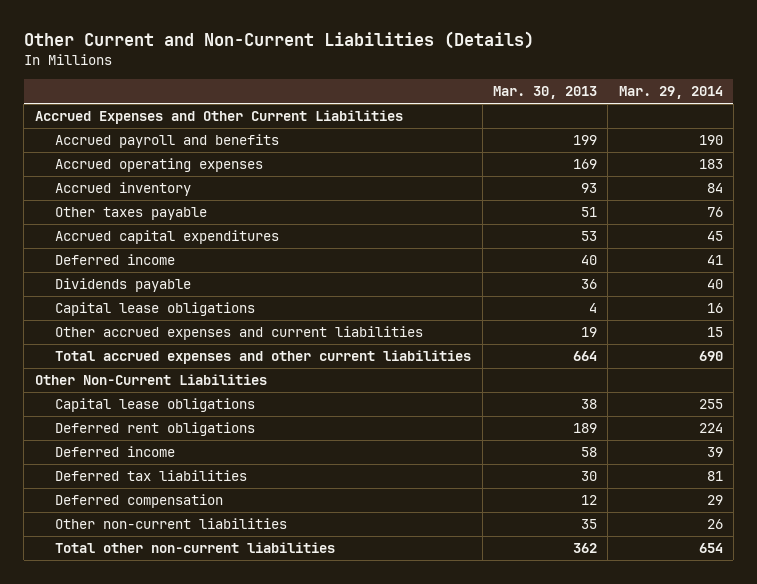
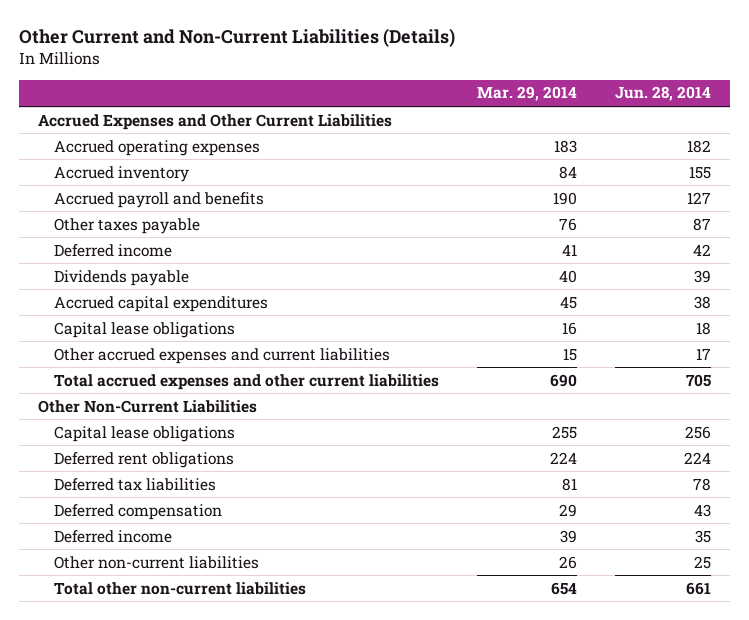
- | Mar. 30, 2013 | Mar. 29, 2014
+ | Mar. 29, 2014 | Jun. 28, 2014
moved down: Accrued payroll and benefits | 190 | 127
moved down: Accrued capital expenditures | 45 | 38
moved down: Deferred income | 39 | 35

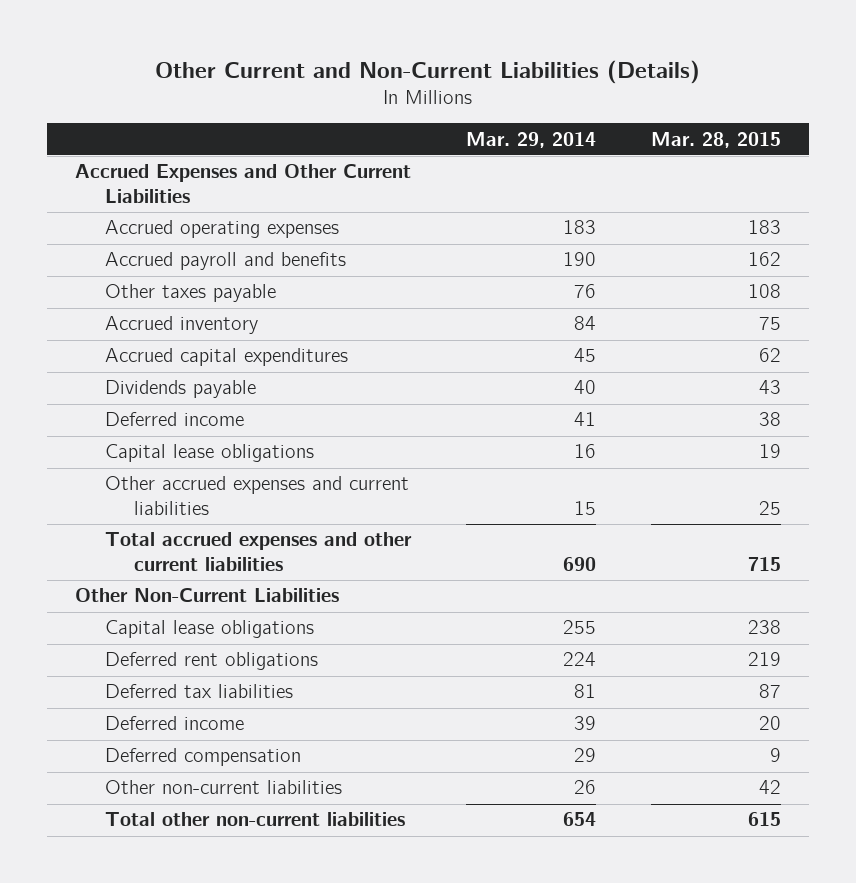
- | Mar. 29, 2014 | Jun. 28, 2014
+ | Mar. 29, 2014 | Mar. 28, 2015
moved down: Accrued inventory | 84 | 75
moved down: Dividends payable | 40 | 43
moved down: Deferred income | 41 | 38
moved down: Deferred compensation | 29 | 9

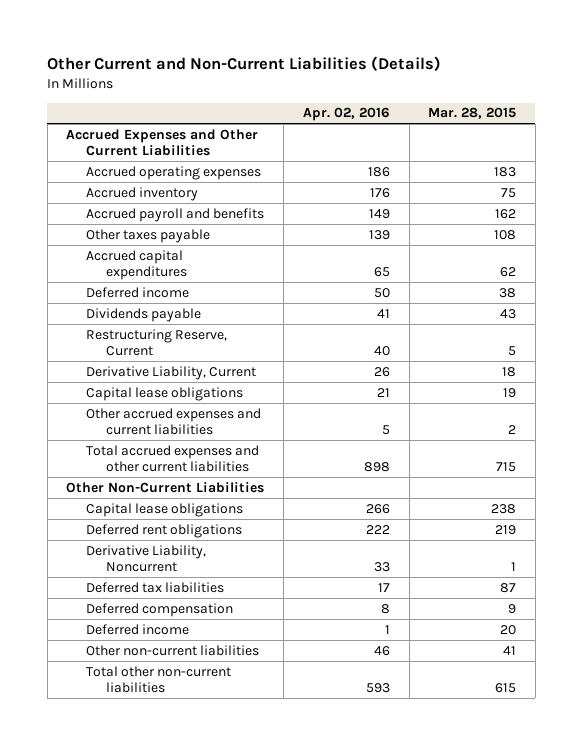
- | Mar. 29, 2014 | Mar. 28, 2015
+ | Apr. 02, 2016 | Mar. 28, 2015
moved up: Accrued inventory | 176 | 75
moved down: Dividends payable | 41 | 43
+ Restructuring Reserve, Current | 40 | 5
+ Derivative Liability, Current | 26 | 18
- Other accrued expenses and current liabilities | 15 | 25
+ Other accrued expenses and current liabilities | 5 | 2
+ Derivative Liability, Noncurrent | 33 | 1
- Other non-current liabilities | 26 | 42
moved down: Deferred income | 1 | 20
+ Other non-current liabilities | 46 | 41

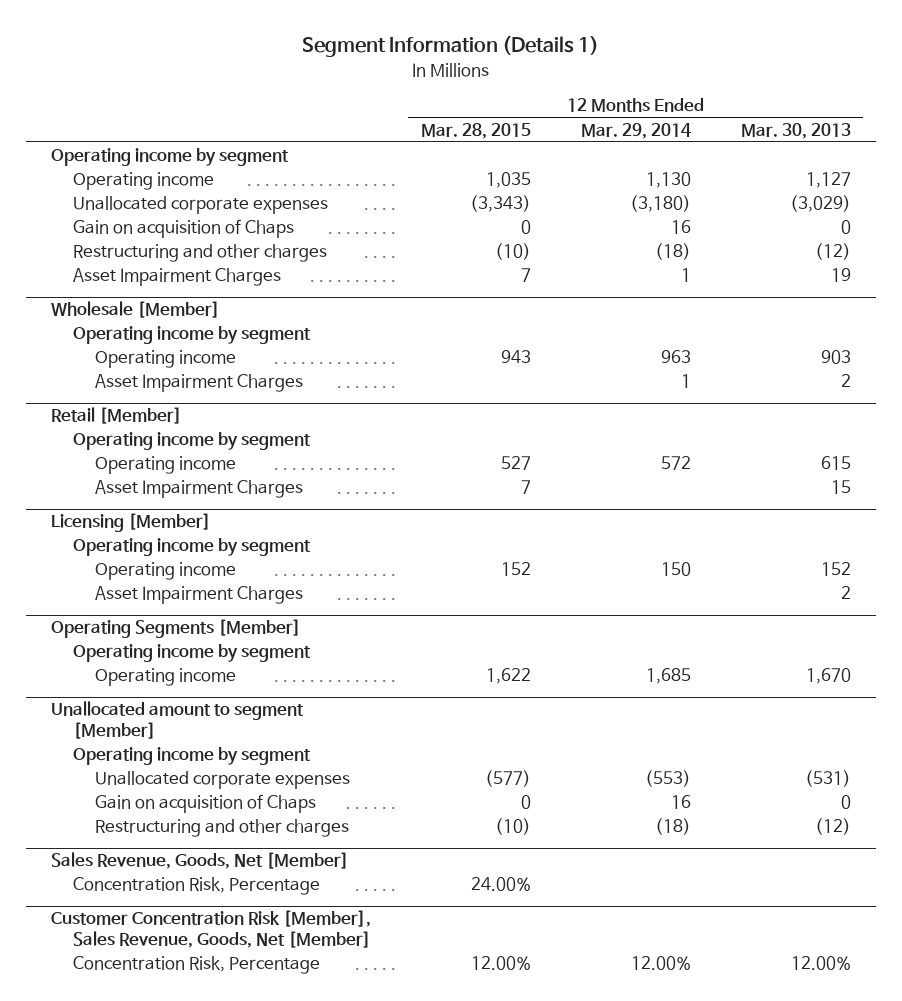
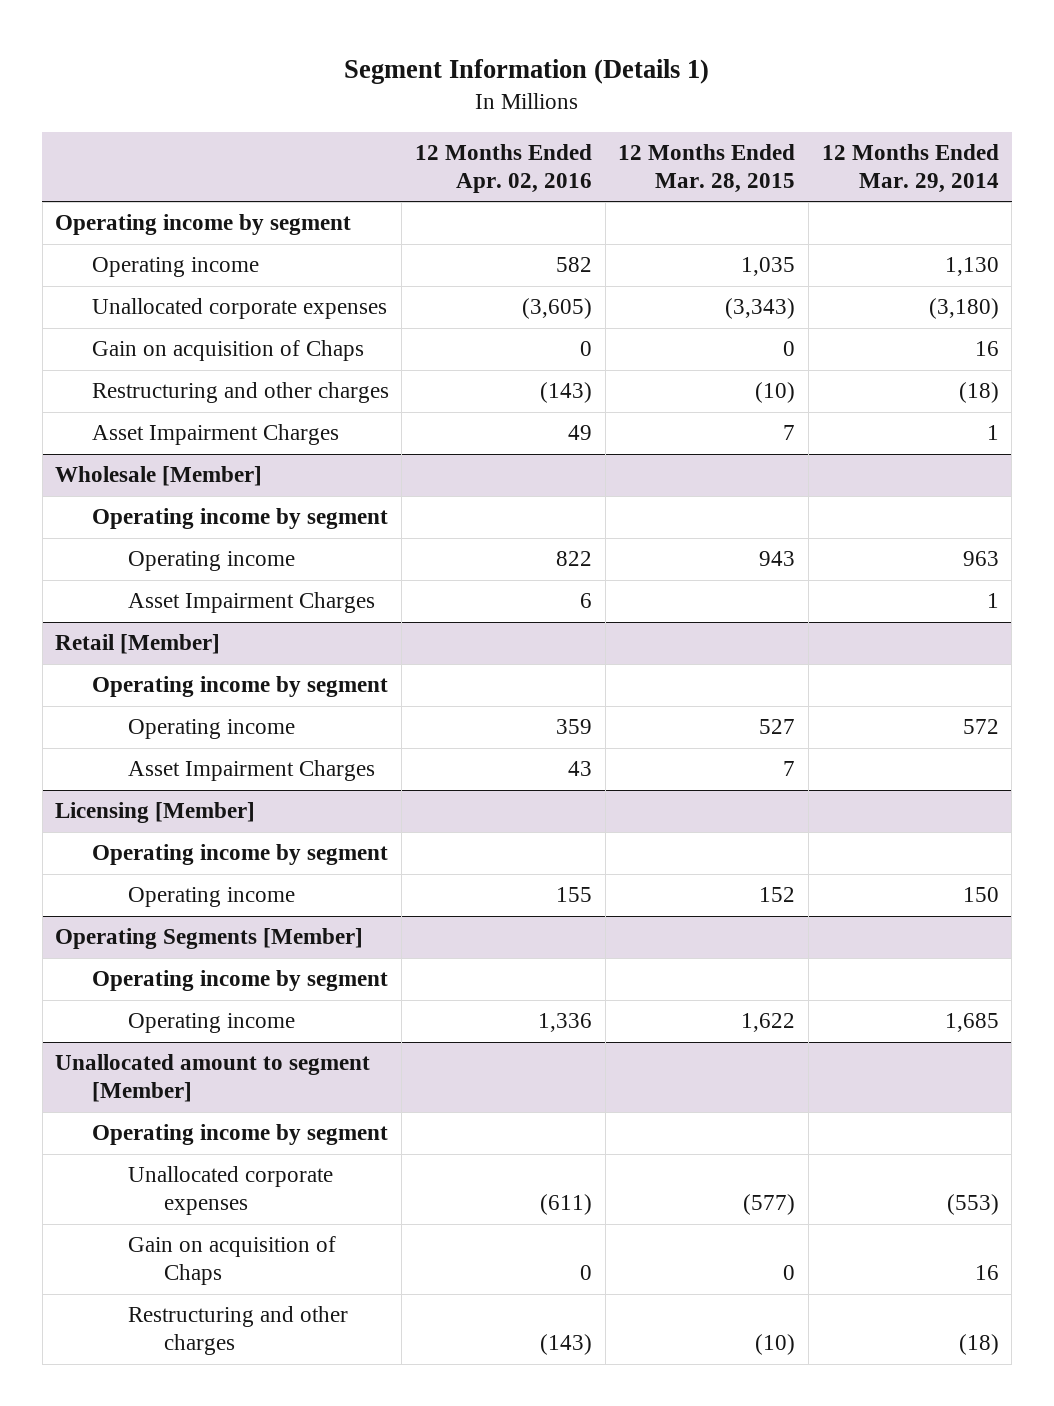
- | 12 Months Ended Mar. 28, 2015 | 12 Months Ended Mar. 29, 2014 | 12 Months Ended Mar. 30, 2013
+ | 12 Months Ended Apr. 02, 2016 | 12 Months Ended Mar. 28, 2015 | 12 Months Ended Mar. 29, 2014
@ Licensing [Member]
- Asset Impairment Charges | | | 2
- Sales Revenue, Goods, Net [Member]
- Concentration Risk, Percentage | 24.00% | |
- Customer Concentration Risk [Member], Sales Revenue, Goods, Net [Member]
- Concentration Risk, Percentage | 12.00% | 12.00% | 12.00%

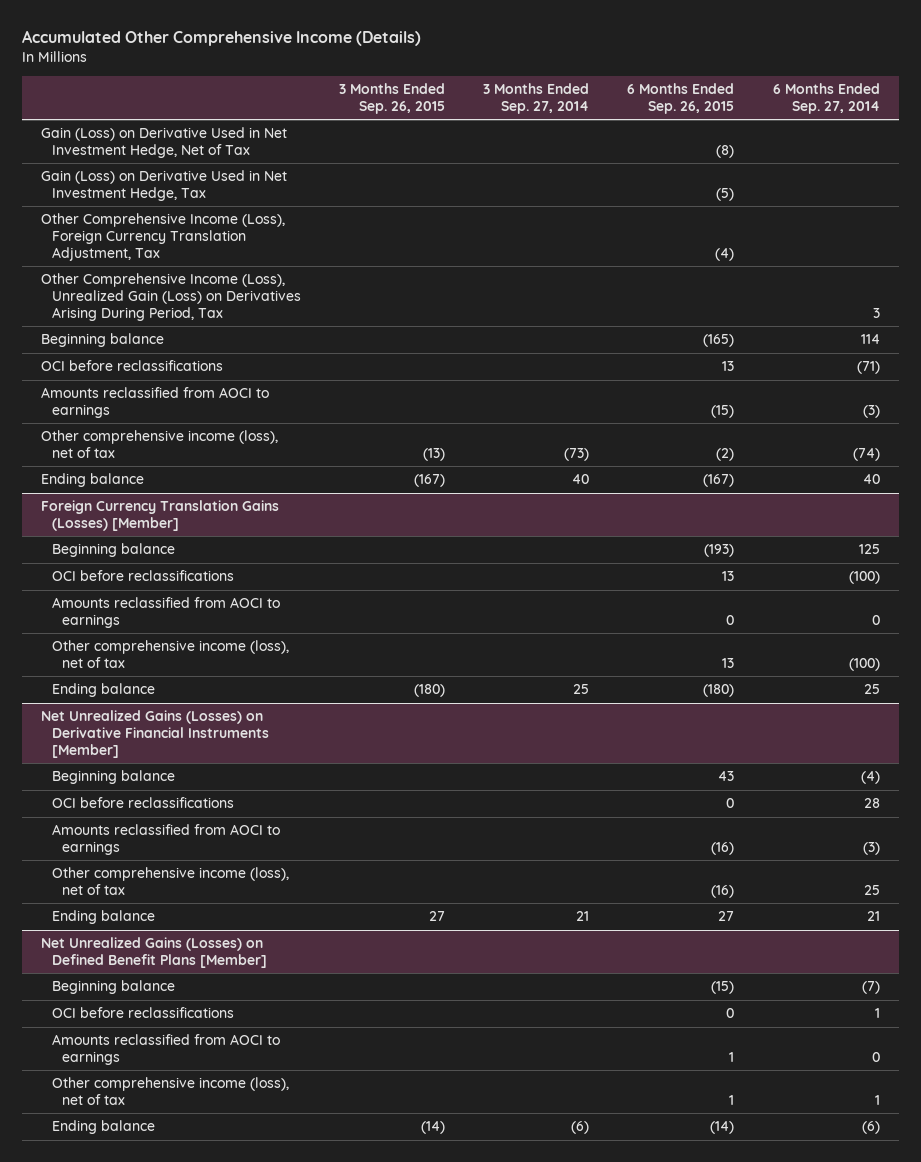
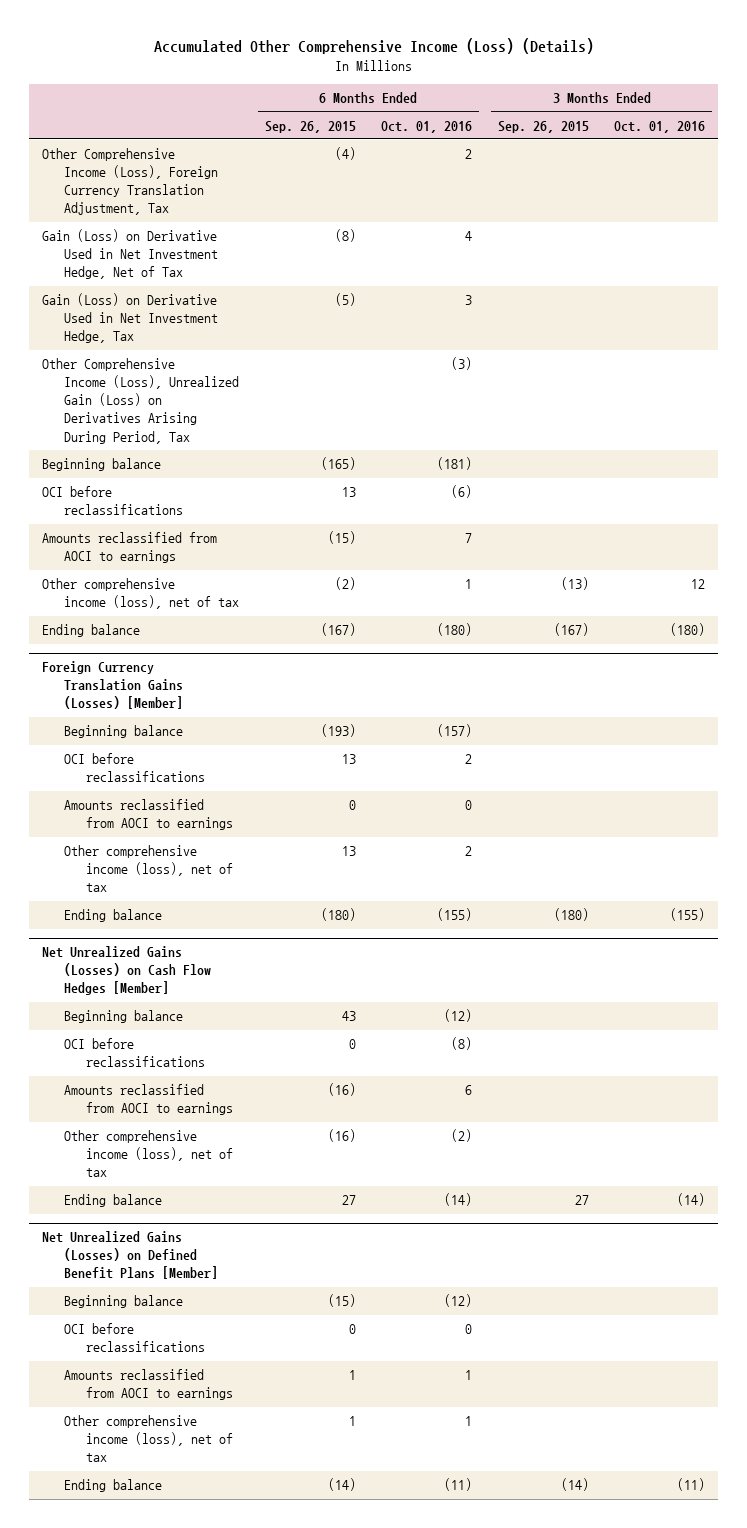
- Accumulated Other Comprehensive Income (Details)
+ Accumulated Other Comprehensive Income (Loss) (Details)
- | 3 Months Ended Sep. 26, 2015 | 3 Months Ended Sep. 27, 2014 | 6 Months Ended Sep. 26, 2015 | 6 Months Ended Sep. 27, 2014
+ | 6 Months Ended Sep. 26, 2015 | 6 Months Ended Oct. 01, 2016 | 3 Months Ended Sep. 26, 2015 | 3 Months Ended Oct. 01, 2016
moved up: Other Comprehensive Income (Loss), Foreign Currency Translation Adjustment, Tax | (4) | 2 | |
- Net Unrealized Gains (Losses) on Derivative Financial Instruments [Member]
+ Net Unrealized Gains (Losses) on Cash Flow Hedges [Member]

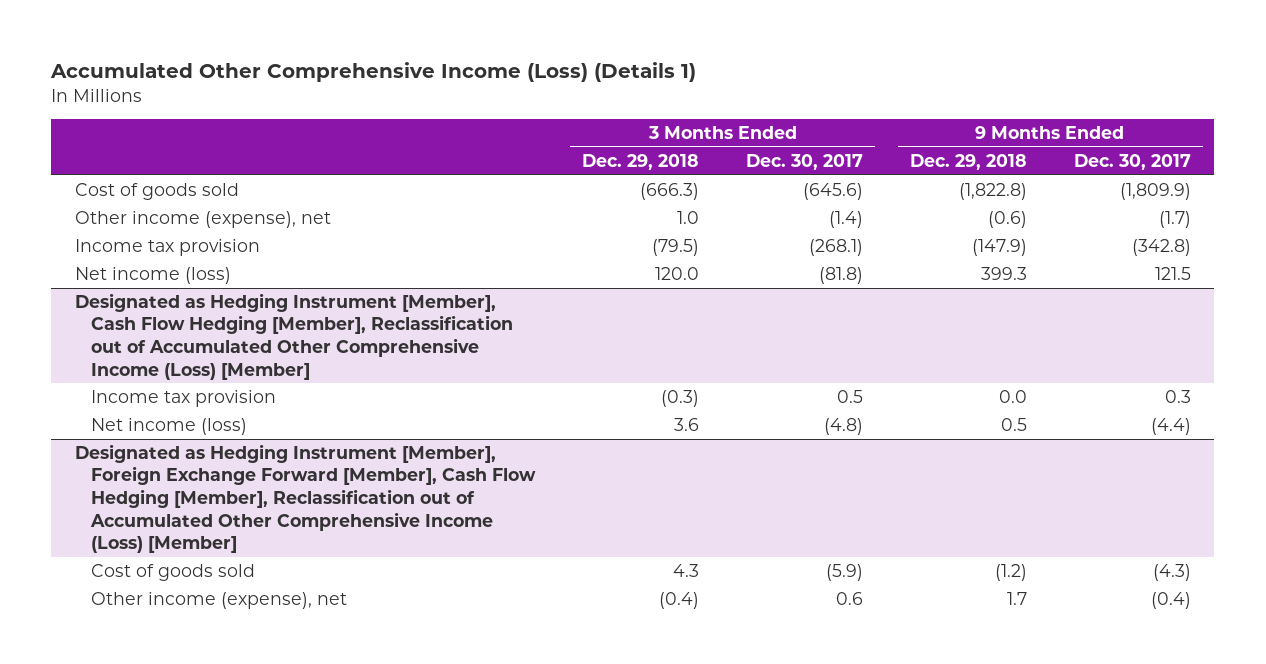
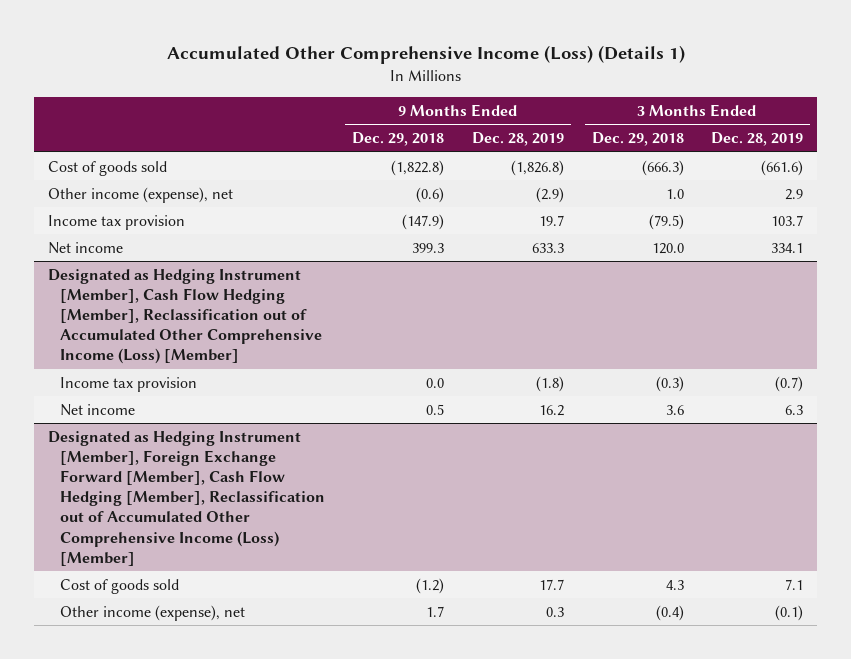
- | 3 Months Ended Dec. 29, 2018 | 3 Months Ended Dec. 30, 2017 | 9 Months Ended Dec. 29, 2018 | 9 Months Ended Dec. 30, 2017
+ | 9 Months Ended Dec. 29, 2018 | 9 Months Ended Dec. 28, 2019 | 3 Months Ended Dec. 29, 2018 | 3 Months Ended Dec. 28, 2019
- Net income (loss) | 120.0 | (81.8) | 399.3 | 121.5
+ Net income | 399.3 | 633.3 | 120.0 | 334.1
@ Designated as Hedging Instrument [Member], Cash Flow Hedging [Member], Reclassification out of Accumulated Other Comprehensive Income (Loss) [Member]
- Net income (loss) | 3.6 | (4.8) | 0.5 | (4.4)
+ Net income | 0.5 | 16.2 | 3.6 | 6.3

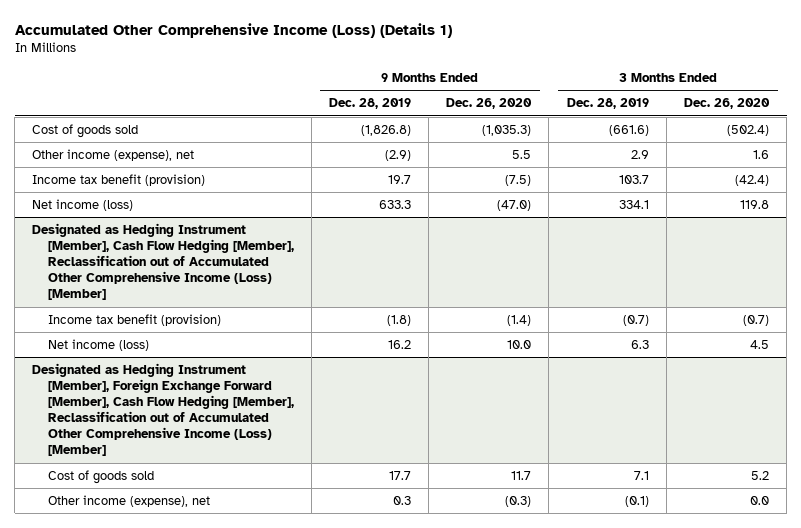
- | 9 Months Ended Dec. 29, 2018 | 9 Months Ended Dec. 28, 2019 | 3 Months Ended Dec. 29, 2018 | 3 Months Ended Dec. 28, 2019
+ | 9 Months Ended Dec. 28, 2019 | 9 Months Ended Dec. 26, 2020 | 3 Months Ended Dec. 28, 2019 | 3 Months Ended Dec. 26, 2020
- Income tax provision | (147.9) | 19.7 | (79.5) | 103.7
- Net income | 399.3 | 633.3 | 120.0 | 334.1
+ Income tax benefit (provision) | 19.7 | (7.5) | 103.7 | (42.4)
+ Net income (loss) | 633.3 | (47.0) | 334.1 | 119.8
@ Designated as Hedging Instrument [Member], Cash Flow Hedging [Member], Reclassification out of Accumulated Other Comprehensive Income (Loss) [Member]
- Income tax provision | 0.0 | (1.8) | (0.3) | (0.7)
- Net income | 0.5 | 16.2 | 3.6 | 6.3
+ Income tax benefit (provision) | (1.8) | (1.4) | (0.7) | (0.7)
+ Net income (loss) | 16.2 | 10.0 | 6.3 | 4.5

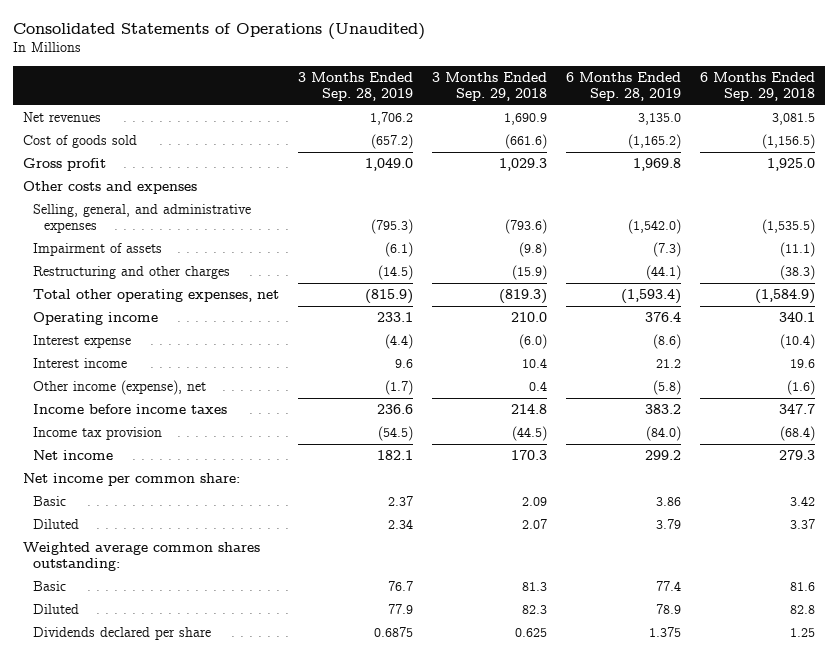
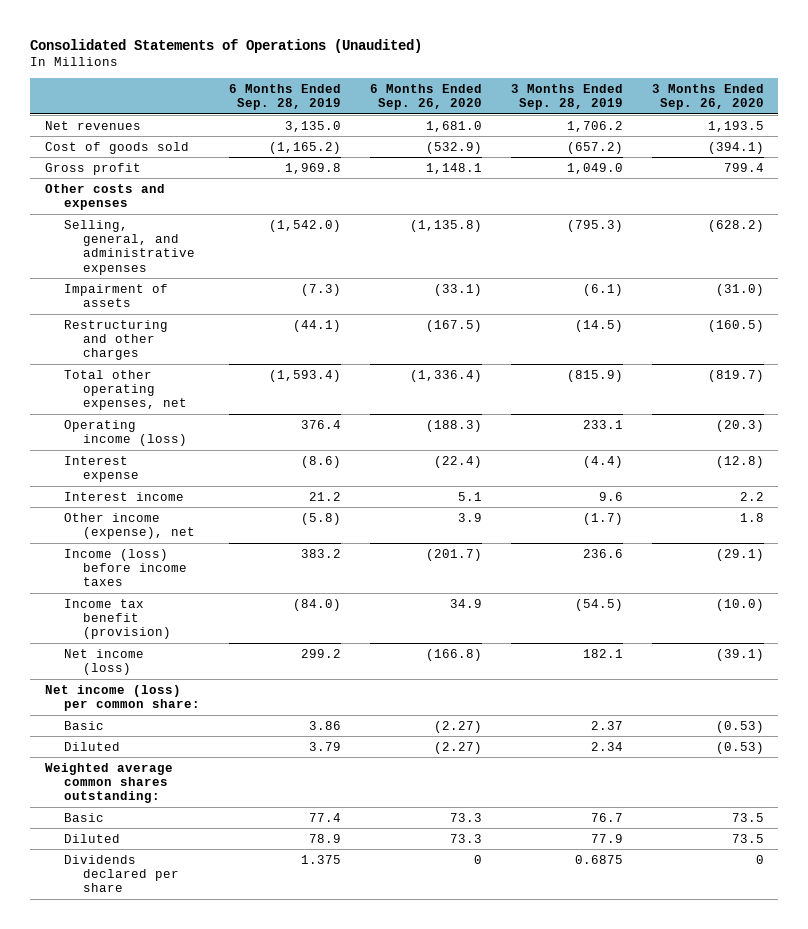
- | 3 Months Ended Sep. 28, 2019 | 3 Months Ended Sep. 29, 2018 | 6 Months Ended Sep. 28, 2019 | 6 Months Ended Sep. 29, 2018
+ | 6 Months Ended Sep. 28, 2019 | 6 Months Ended Sep. 26, 2020 | 3 Months Ended Sep. 28, 2019 | 3 Months Ended Sep. 26, 2020
- Operating income | 233.1 | 210.0 | 376.4 | 340.1
+ Operating income (loss) | 376.4 | (188.3) | 233.1 | (20.3)
- Income before income taxes | 236.6 | 214.8 | 383.2 | 347.7
- Income tax provision | (54.5) | (44.5) | (84.0) | (68.4)
- Net income | 182.1 | 170.3 | 299.2 | 279.3
- Net income per common share:
+ Income (loss) before income taxes | 383.2 | (201.7) | 236.6 | (29.1)
+ Income tax benefit (provision) | (84.0) | 34.9 | (54.5) | (10.0)
+ Net income (loss) | 299.2 | (166.8) | 182.1 | (39.1)
+ Net income (loss) per common share:

